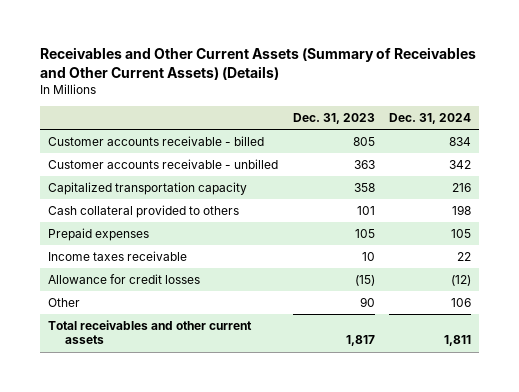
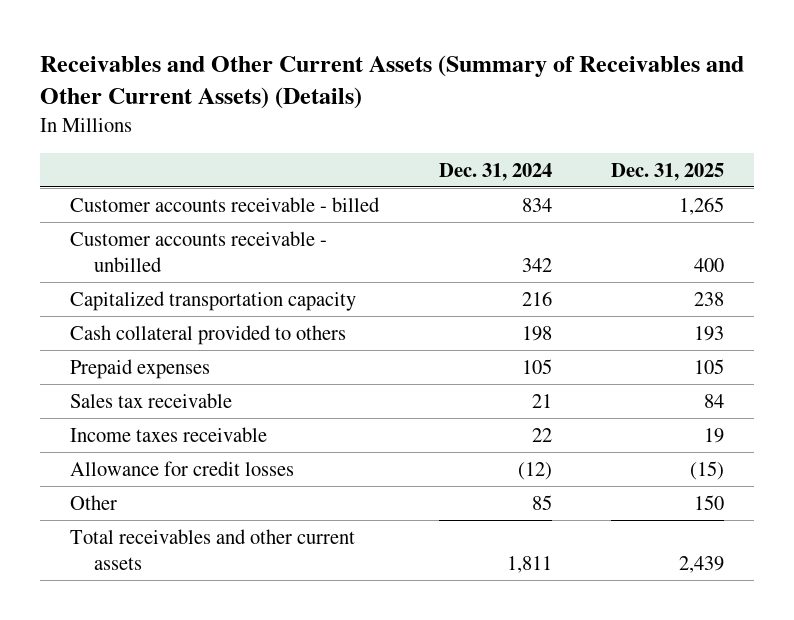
- | Dec. 31, 2023 | Dec. 31, 2024
+ | Dec. 31, 2024 | Dec. 31, 2025
+ Sales tax receivable | 21 | 84
- Other | 90 | 106
+ Other | 85 | 150

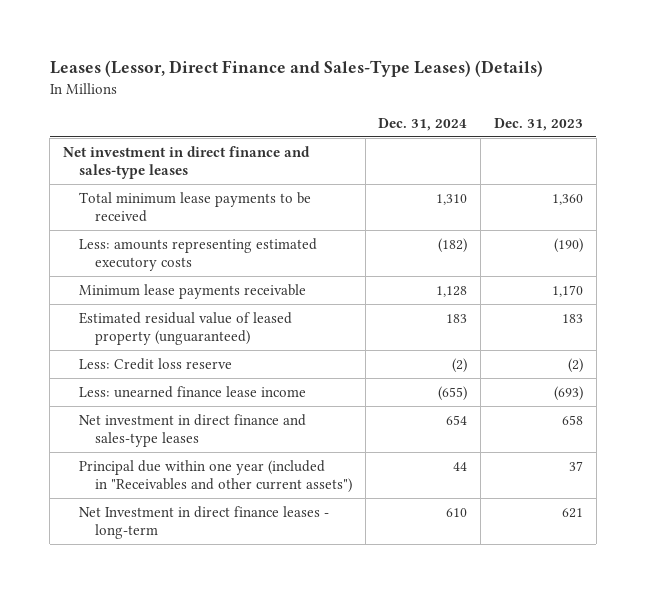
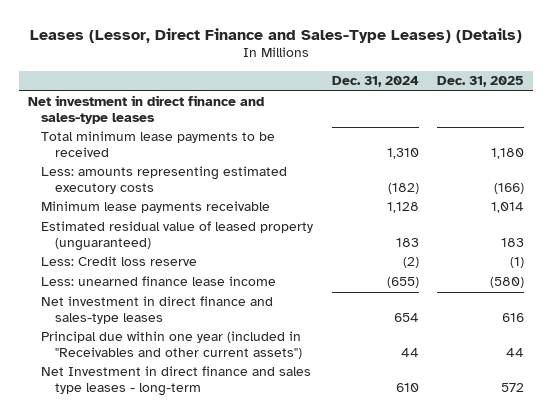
- | Dec. 31, 2024 | Dec. 31, 2023
+ | Dec. 31, 2024 | Dec. 31, 2025
- Net Investment in direct finance leases - long-term | 610 | 621
+ Net Investment in direct finance and sales type leases - long-term | 610 | 572

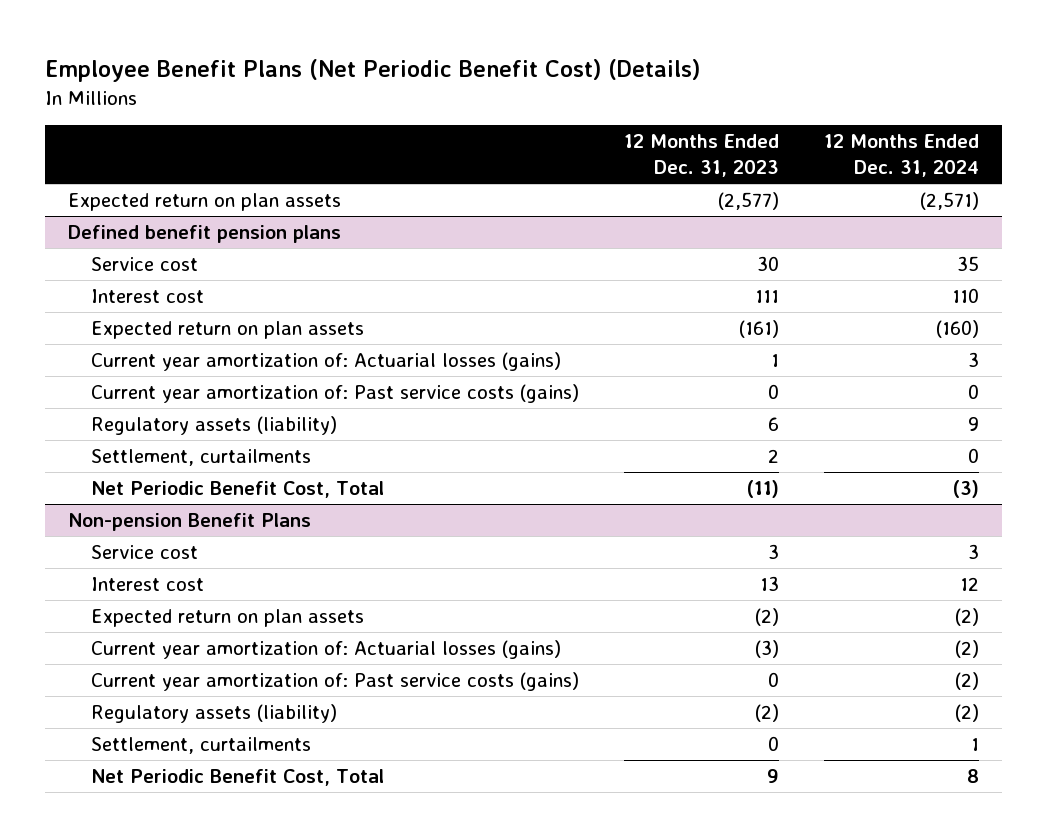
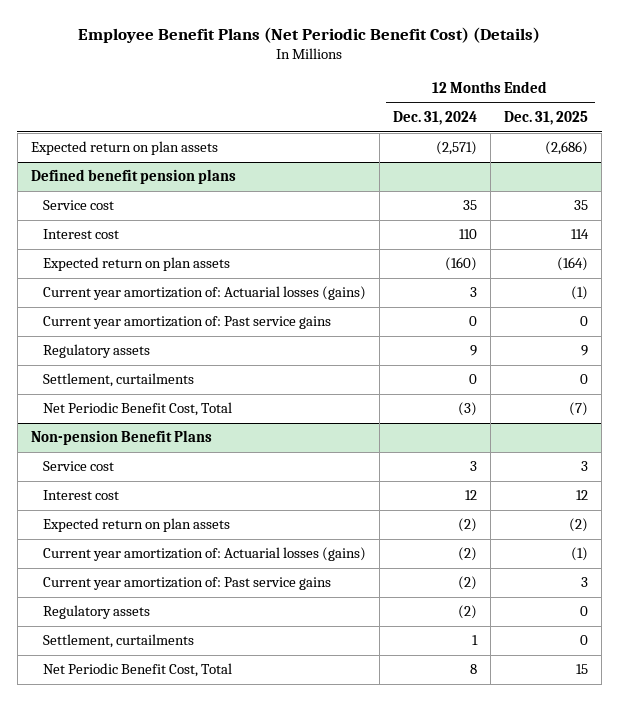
- | 12 Months Ended Dec. 31, 2023 | 12 Months Ended Dec. 31, 2024
+ | 12 Months Ended Dec. 31, 2024 | 12 Months Ended Dec. 31, 2025
@ Defined benefit pension plans
- Current year amortization of: Past service costs (gains) | 0 | 0
- Regulatory assets (liability) | 6 | 9
+ Current year amortization of: Past service gains | 0 | 0
+ Regulatory assets | 9 | 9
@ Non-pension Benefit Plans
- Current year amortization of: Past service costs (gains) | 0 | (2)
- Regulatory assets (liability) | (2) | (2)
+ Current year amortization of: Past service gains | (2) | 3
+ Regulatory assets | (2) | 0

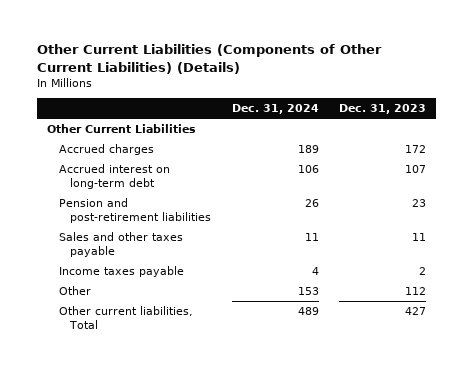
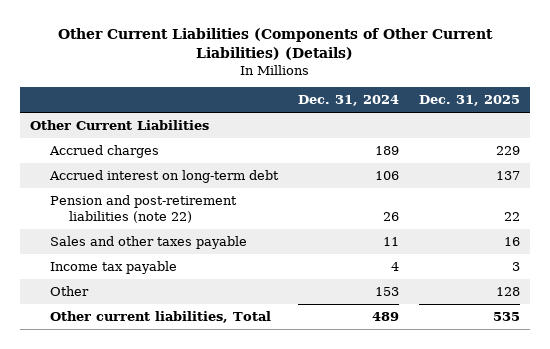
- | Dec. 31, 2024 | Dec. 31, 2023
+ | Dec. 31, 2024 | Dec. 31, 2025
- Pension and post-retirement liabilities | 26 | 23
+ Pension and post-retirement liabilities (note 22) | 26 | 22
- Income taxes payable | 4 | 2
+ Income tax payable | 4 | 3

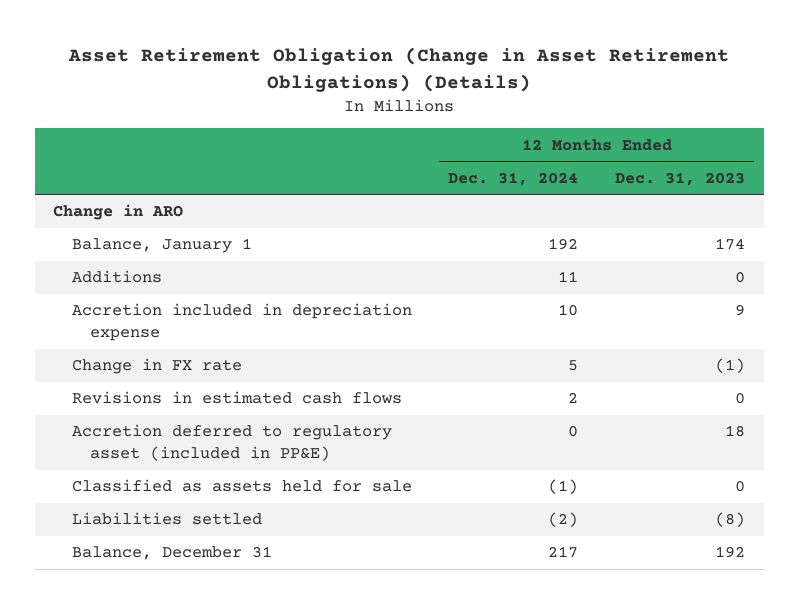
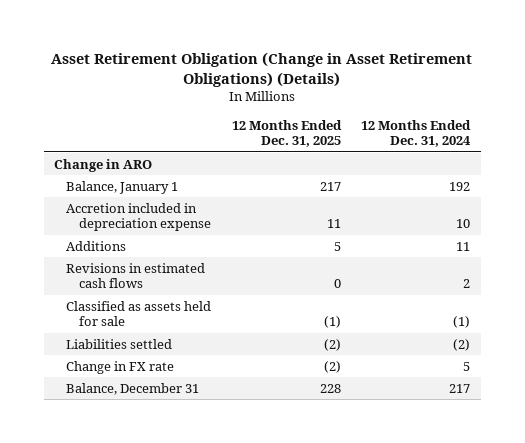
- | 12 Months Ended Dec. 31, 2024 | 12 Months Ended Dec. 31, 2023
+ | 12 Months Ended Dec. 31, 2025 | 12 Months Ended Dec. 31, 2024
moved down: Additions | 5 | 11
- Accretion deferred to regulatory asset (included in PP&E) | 0 | 18
moved down: Change in FX rate | (2) | 5

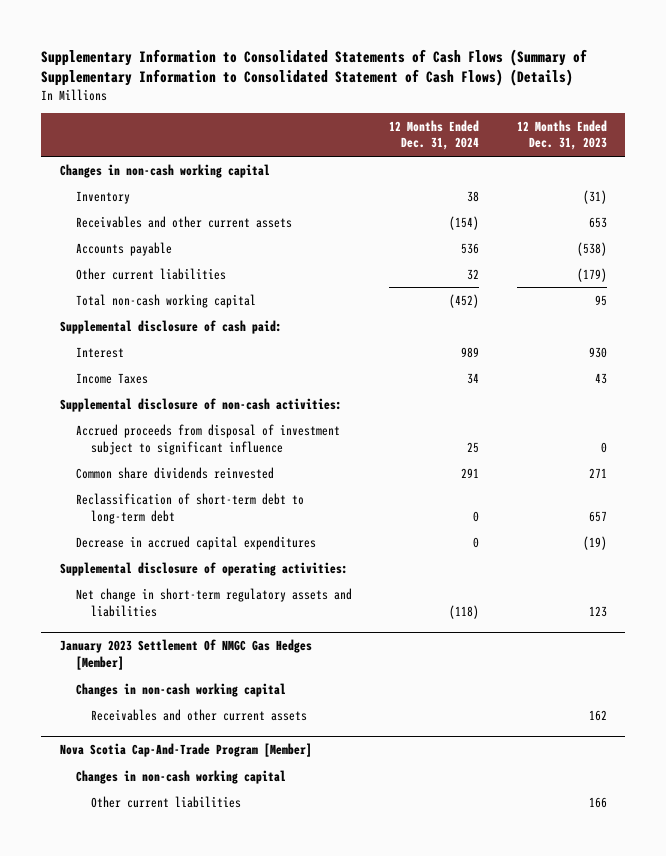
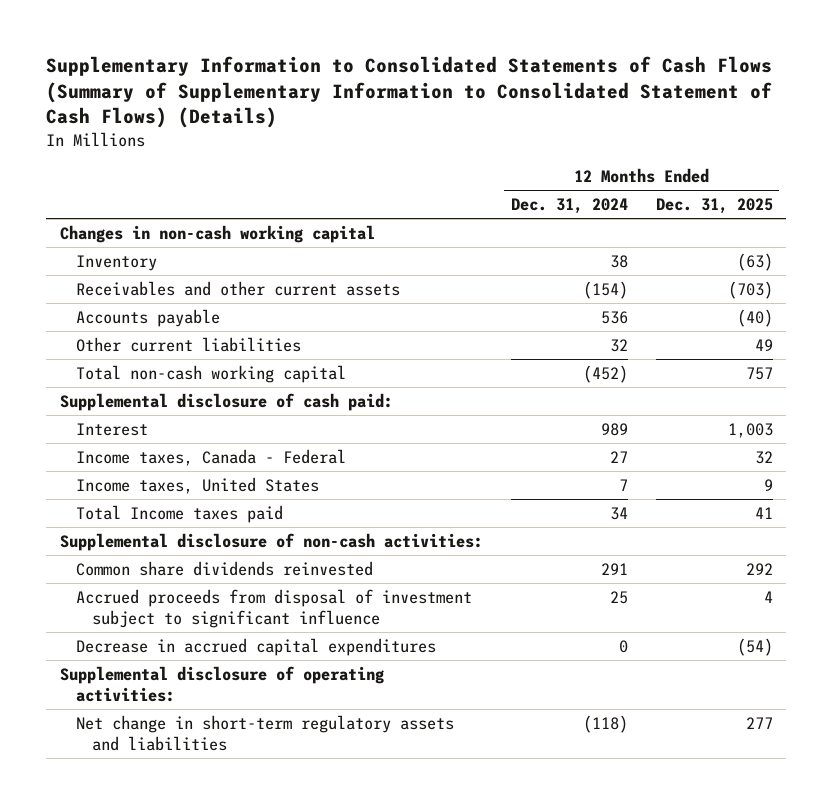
- | 12 Months Ended Dec. 31, 2024 | 12 Months Ended Dec. 31, 2023
+ | 12 Months Ended Dec. 31, 2024 | 12 Months Ended Dec. 31, 2025
- Income Taxes | 34 | 43
+ Income taxes, Canada - Federal | 27 | 32
+ Income taxes, United States | 7 | 9
+ Total Income taxes paid | 34 | 41
- Reclassification of short-term debt to long-term debt | 0 | 657
moved down: Accrued proceeds from disposal of investment subject to significant influence | 25 | 4
- January 2023 Settlement Of NMGC Gas Hedges [Member]
- Changes in non-cash working capital
- Receivables and other current assets | | 162
- Nova Scotia Cap-And-Trade Program [Member]
- Changes in non-cash working capital
- Other current liabilities | | 166

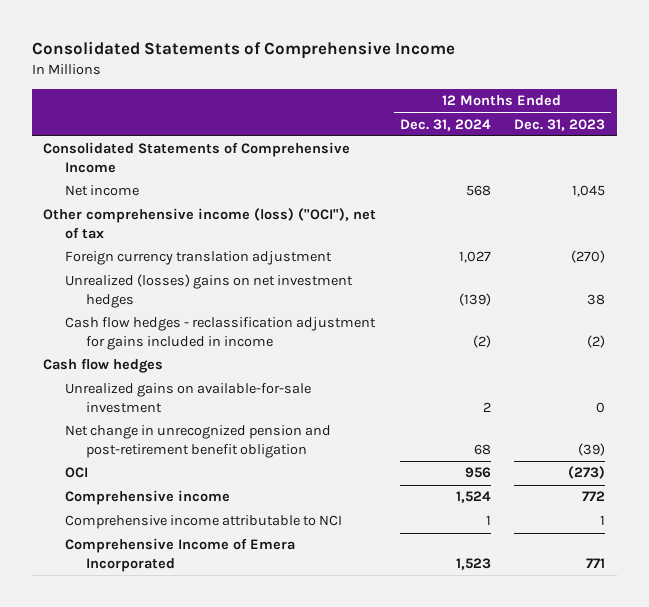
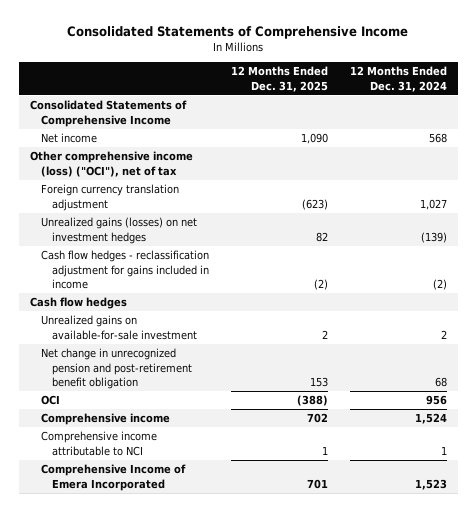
- | 12 Months Ended Dec. 31, 2024 | 12 Months Ended Dec. 31, 2023
+ | 12 Months Ended Dec. 31, 2025 | 12 Months Ended Dec. 31, 2024
- Unrealized (losses) gains on net investment hedges | (139) | 38
+ Unrealized gains (losses) on net investment hedges | 82 | (139)

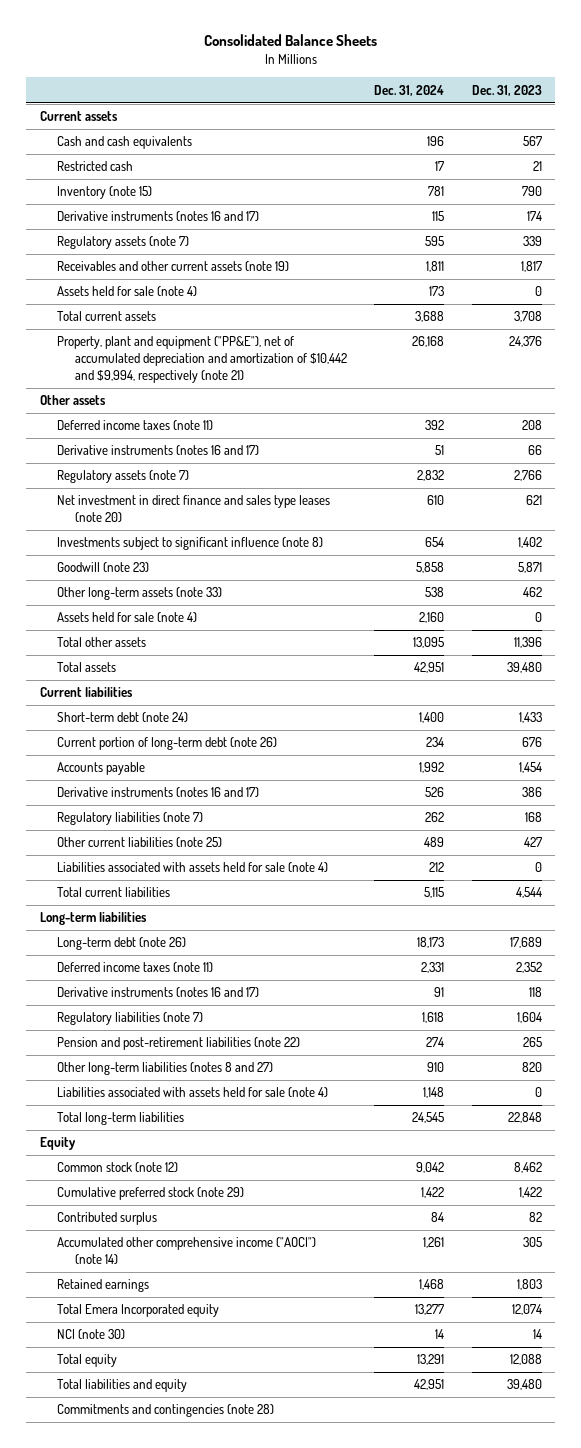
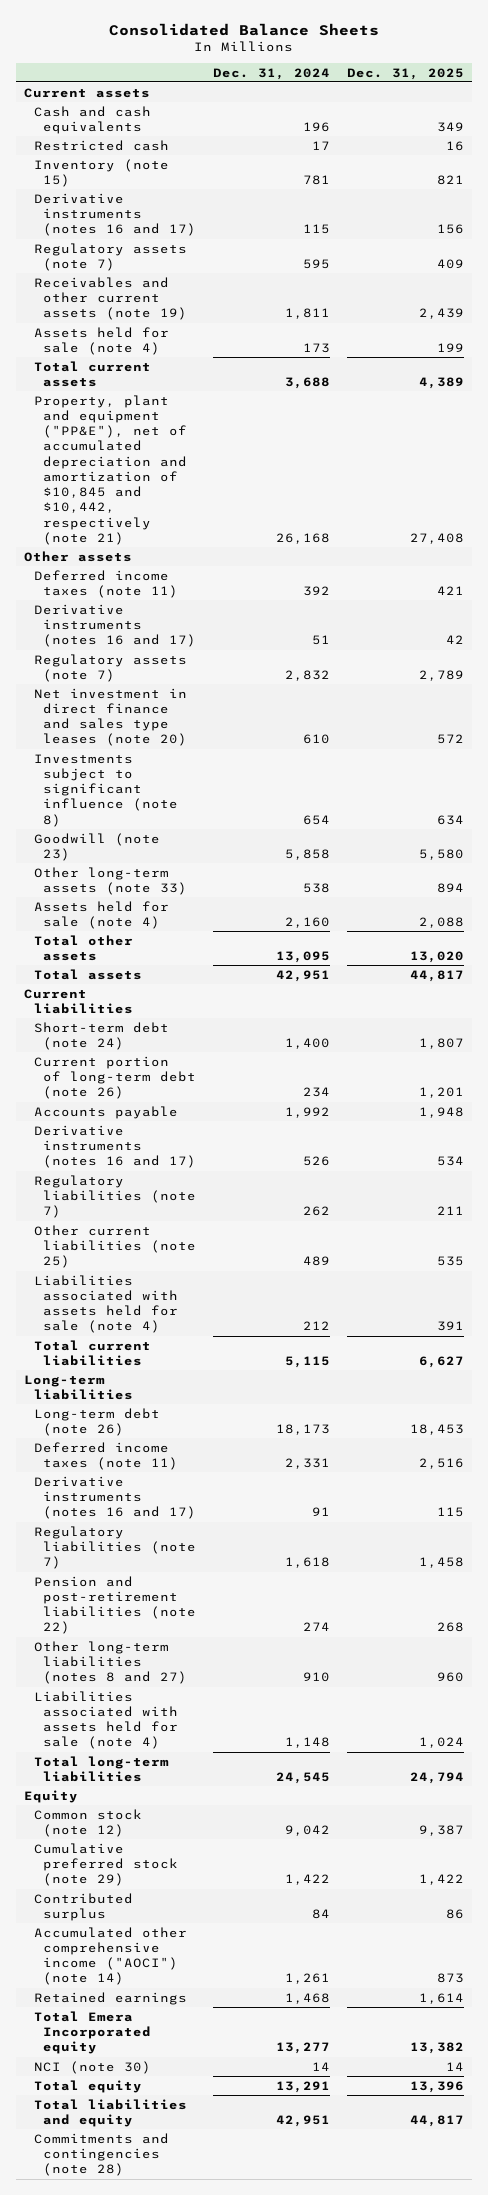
- | Dec. 31, 2024 | Dec. 31, 2023
+ | Dec. 31, 2024 | Dec. 31, 2025
- Property, plant and equipment ("PP&E"), net of accumulated depreciation and amortization of $10,442 and $9,994, respectively (note 21) | 26,168 | 24,376
+ Property, plant and equipment ("PP&E"), net of accumulated depreciation and amortization of $10,845 and $10,442, respectively (note 21) | 26,168 | 27,408

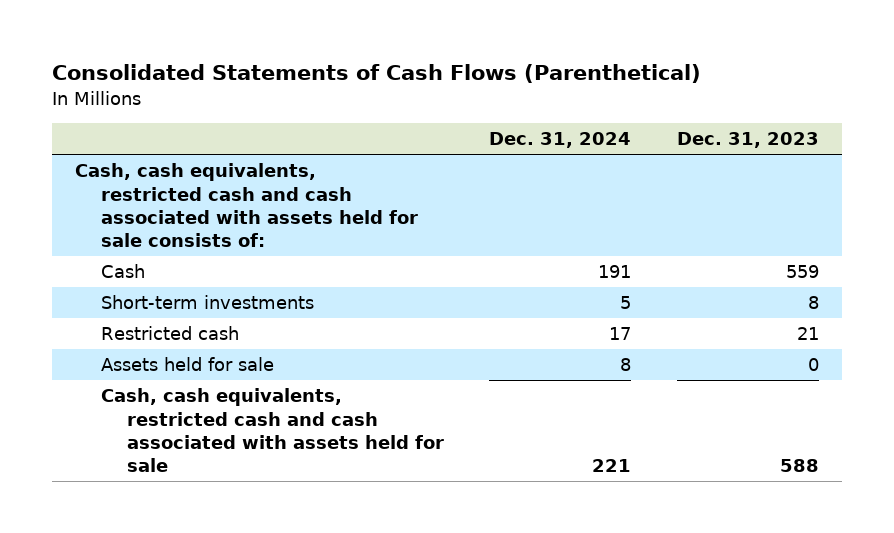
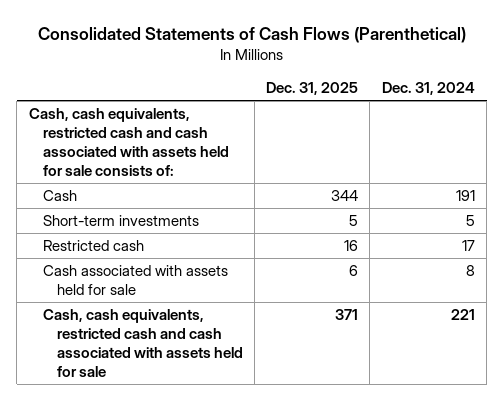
- | Dec. 31, 2024 | Dec. 31, 2023
+ | Dec. 31, 2025 | Dec. 31, 2024
- Assets held for sale | 8 | 0
+ Cash associated with assets held for sale | 6 | 8

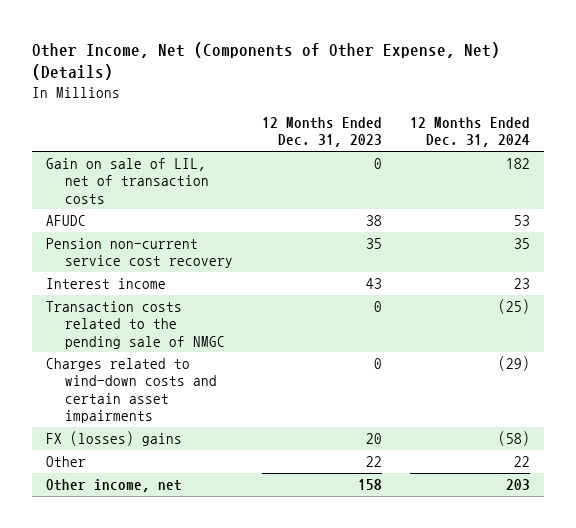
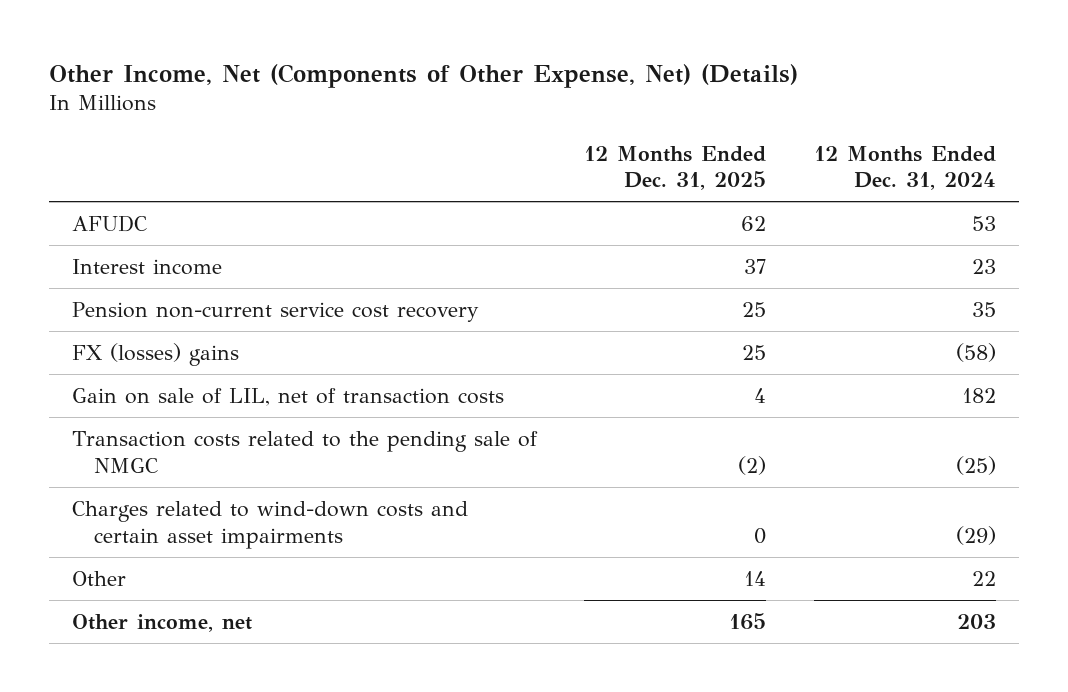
- | 12 Months Ended Dec. 31, 2023 | 12 Months Ended Dec. 31, 2024
+ | 12 Months Ended Dec. 31, 2025 | 12 Months Ended Dec. 31, 2024
moved down: Pension non-current service cost recovery | 25 | 35
moved up: FX (losses) gains | 25 | (58)
moved down: Gain on sale of LIL, net of transaction costs | 4 | 182

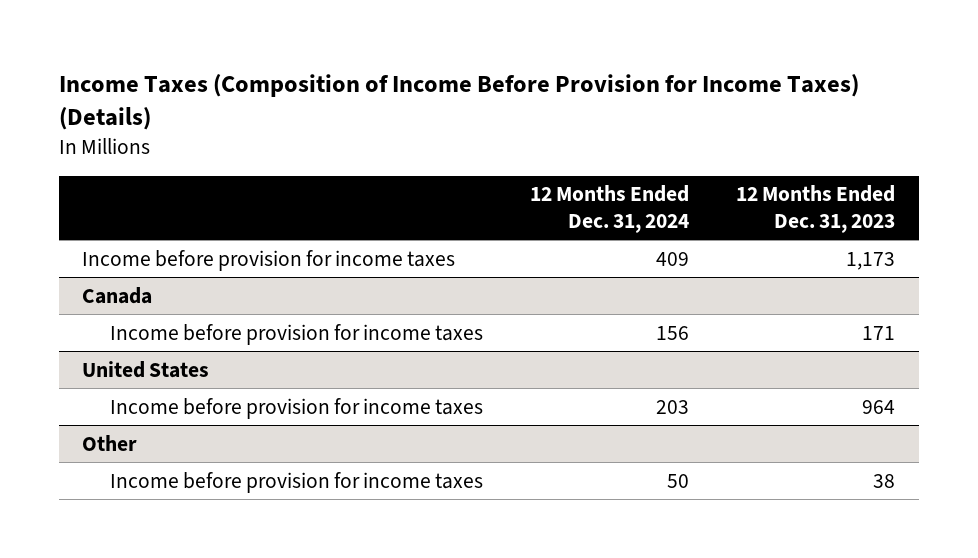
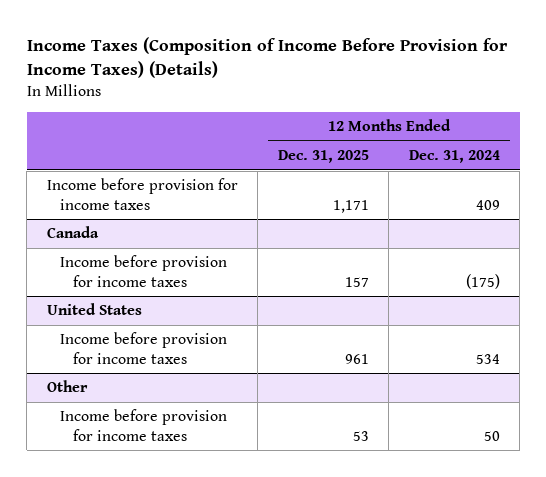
- | 12 Months Ended Dec. 31, 2024 | 12 Months Ended Dec. 31, 2023
+ | 12 Months Ended Dec. 31, 2025 | 12 Months Ended Dec. 31, 2024
@ Canada
- Income before provision for income taxes | 156 | 171
+ Income before provision for income taxes | 157 | (175)
@ United States
- Income before provision for income taxes | 203 | 964
+ Income before provision for income taxes | 961 | 534

